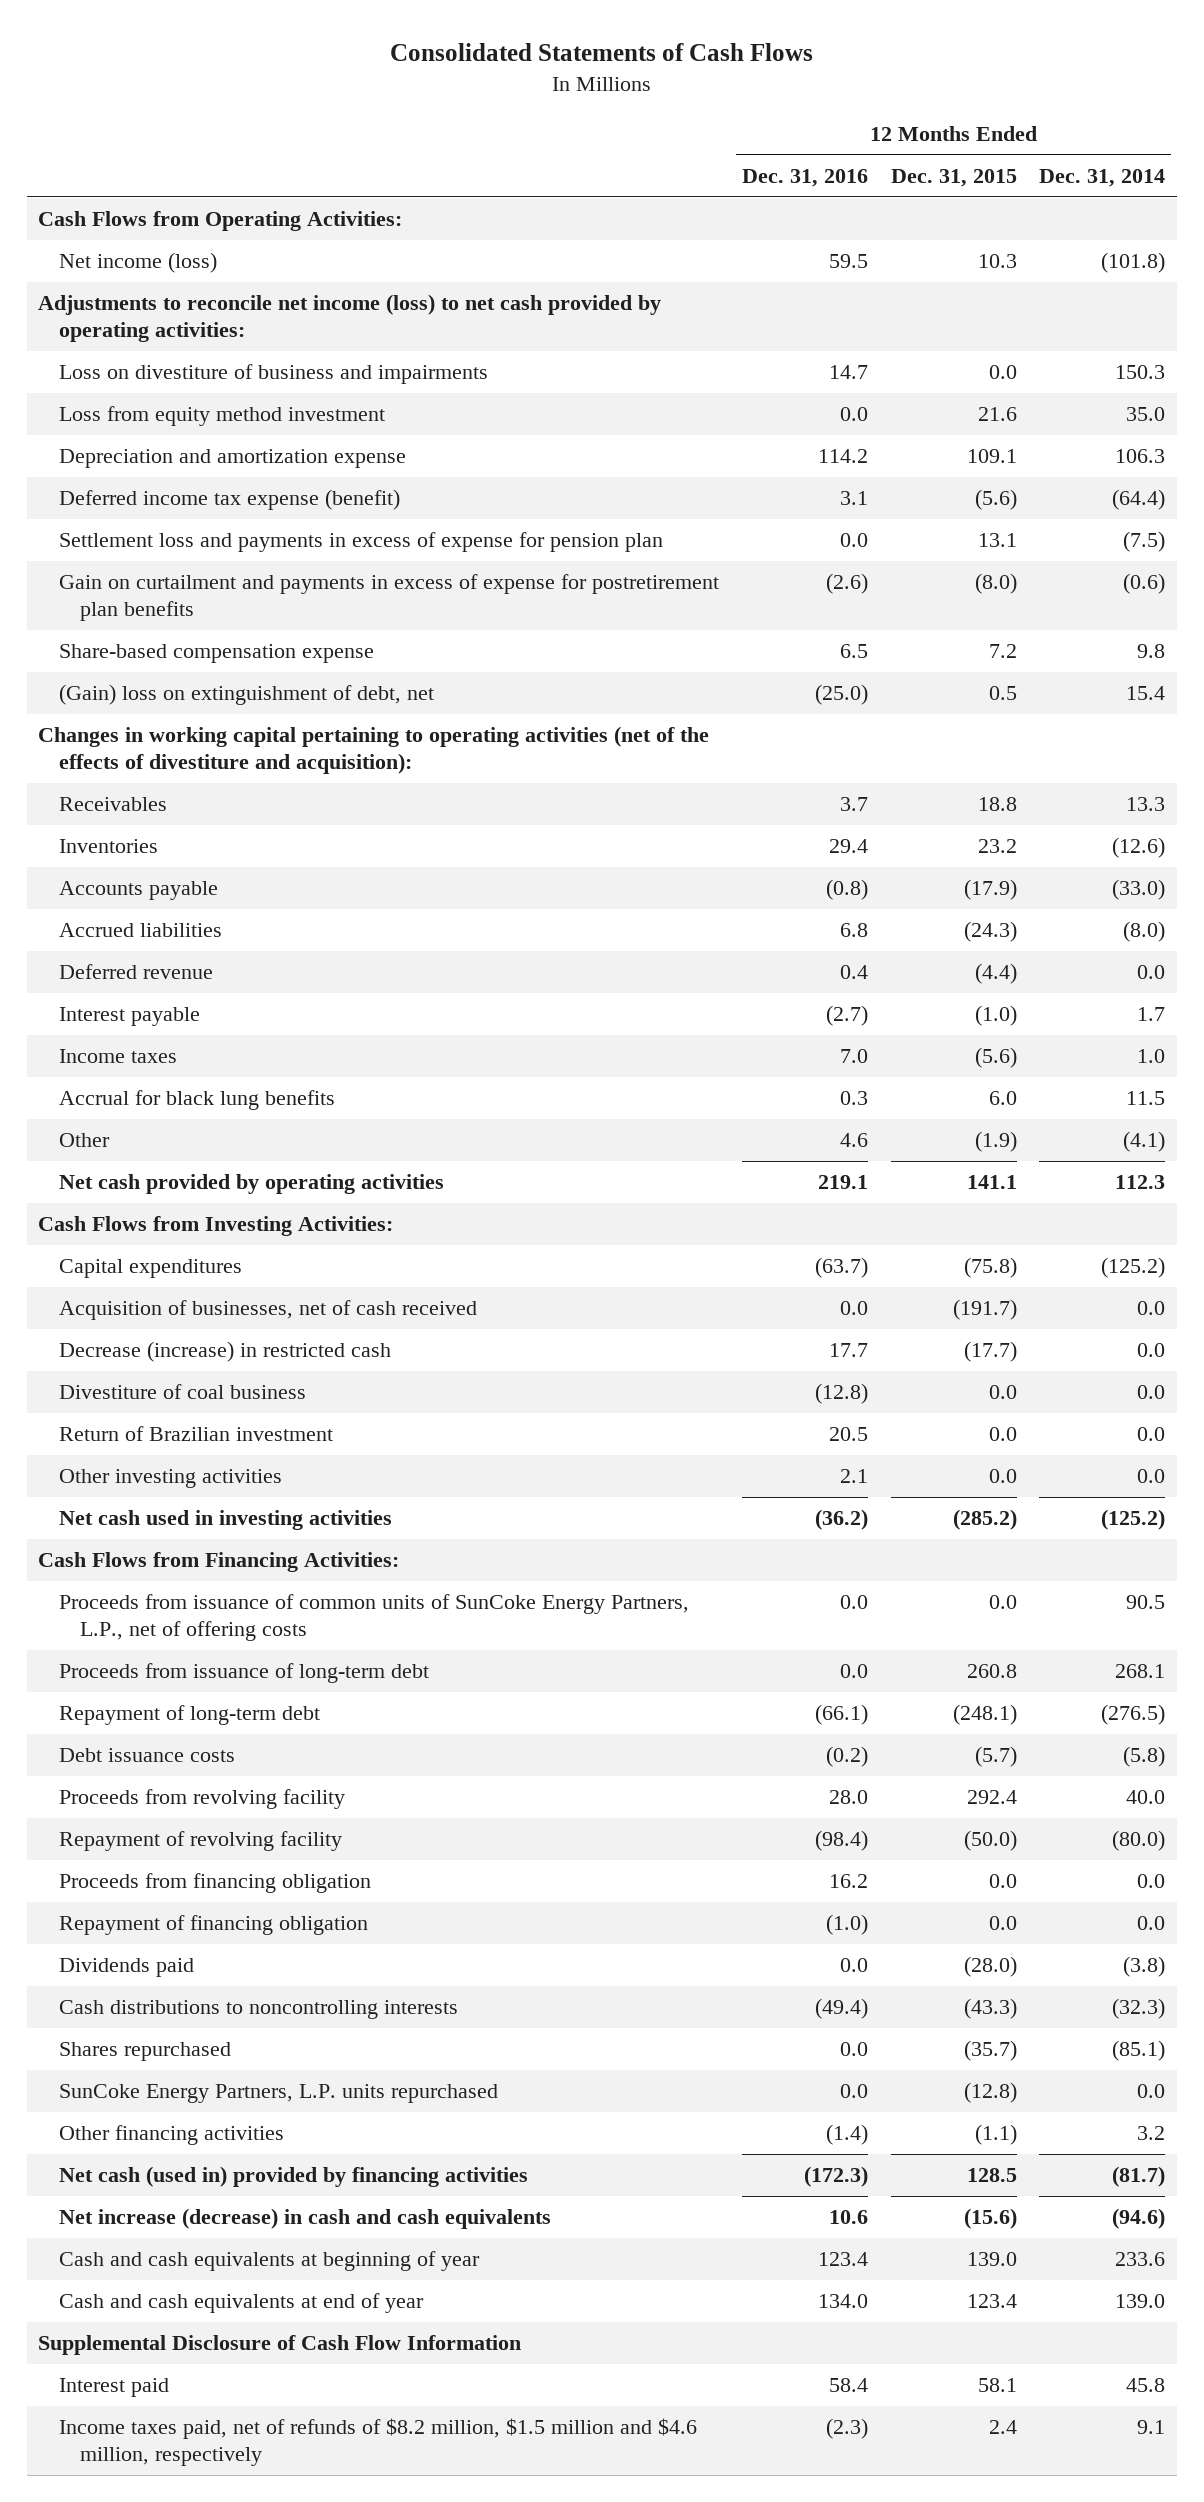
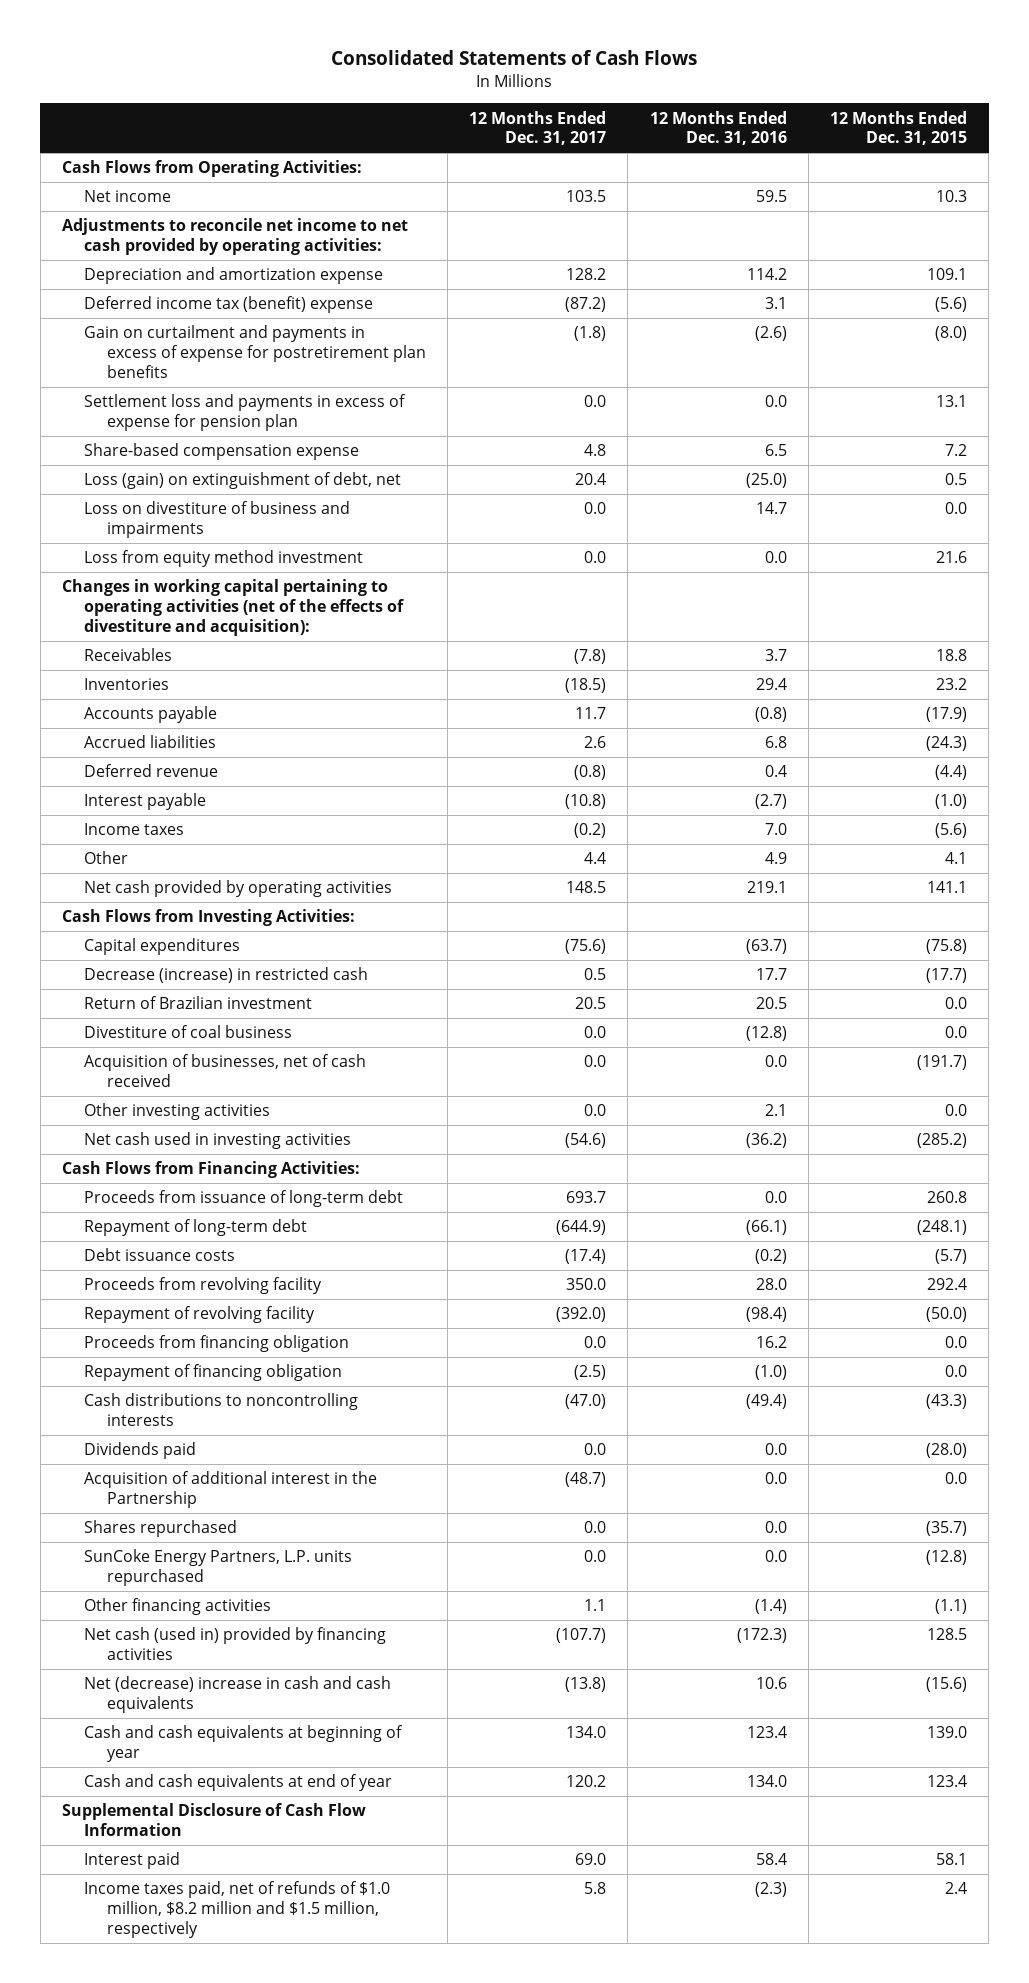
- | 12 Months Ended Dec. 31, 2016 | 12 Months Ended Dec. 31, 2015 | 12 Months Ended Dec. 31, 2014
+ | 12 Months Ended Dec. 31, 2017 | 12 Months Ended Dec. 31, 2016 | 12 Months Ended Dec. 31, 2015
- Net income (loss) | 59.5 | 10.3 | (101.8)
- Adjustments to reconcile net income (loss) to net cash provided by operating activities:
+ Net income | 103.5 | 59.5 | 10.3
+ Adjustments to reconcile net income to net cash provided by operating activities:
- Deferred income tax expense (benefit) | 3.1 | (5.6) | (64.4)
+ Deferred income tax (benefit) expense | (87.2) | 3.1 | (5.6)
moved down: Settlement loss and payments in excess of expense for pension plan | 0.0 | 0.0 | 13.1
- (Gain) loss on extinguishment of debt, net | (25.0) | 0.5 | 15.4
+ Loss (gain) on extinguishment of debt, net | 20.4 | (25.0) | 0.5
moved down: Loss on divestiture of business and impairments | 0.0 | 14.7 | 0.0
moved down: Loss from equity method investment | 0.0 | 0.0 | 21.6
- Accrual for black lung benefits | 0.3 | 6.0 | 11.5
- Other | 4.6 | (1.9) | (4.1)
+ Other | 4.4 | 4.9 | 4.1
moved down: Divestiture of coal business | 0.0 | (12.8) | 0.0
moved down: Acquisition of businesses, net of cash received | 0.0 | 0.0 | (191.7)
- Proceeds from issuance of common units of SunCoke Energy Partners, L.P., net of offering costs | 0.0 | 0.0 | 90.5
moved down: Dividends paid | 0.0 | 0.0 | (28.0)
+ Acquisition of additional interest in the Partnership | (48.7) | 0.0 | 0.0
- Net increase (decrease) in cash and cash equivalents | 10.6 | (15.6) | (94.6)
+ Net (decrease) increase in cash and cash equivalents | (13.8) | 10.6 | (15.6)
- Income taxes paid, net of refunds of $8.2 million, $1.5 million and $4.6 million, respectively | (2.3) | 2.4 | 9.1
+ Income taxes paid, net of refunds of $1.0 million, $8.2 million and $1.5 million, respectively | 5.8 | (2.3) | 2.4

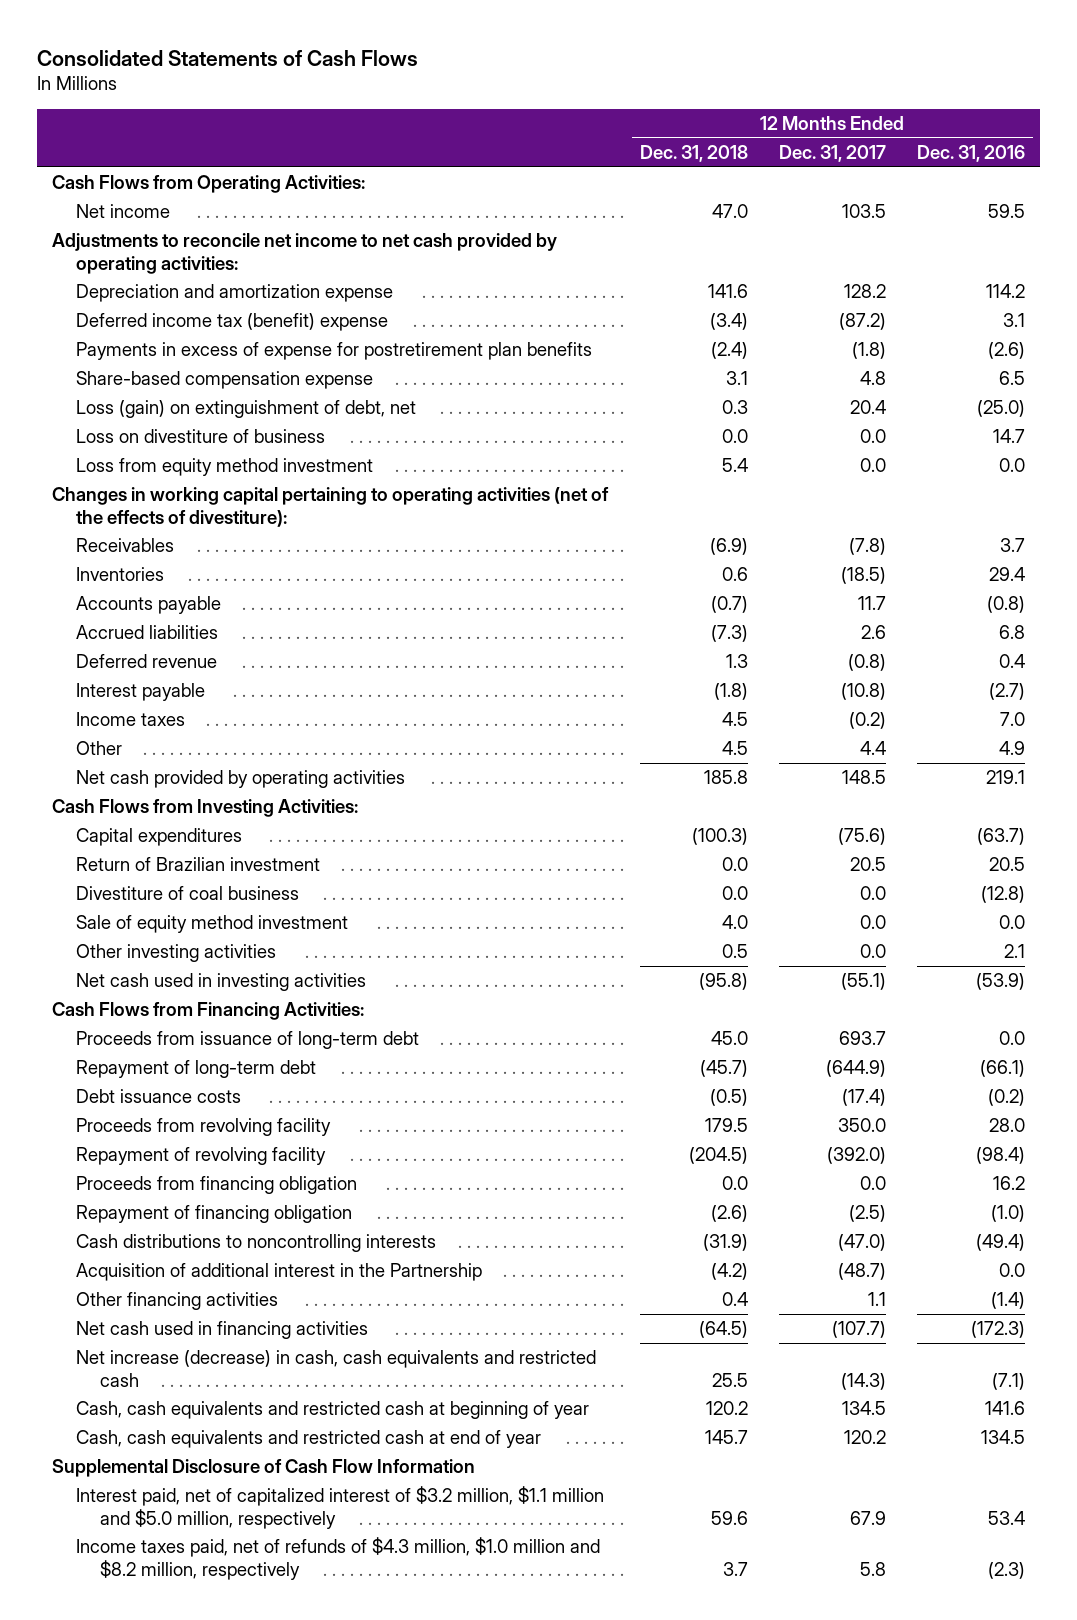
- | 12 Months Ended Dec. 31, 2017 | 12 Months Ended Dec. 31, 2016 | 12 Months Ended Dec. 31, 2015
+ | 12 Months Ended Dec. 31, 2018 | 12 Months Ended Dec. 31, 2017 | 12 Months Ended Dec. 31, 2016
- Gain on curtailment and payments in excess of expense for postretirement plan benefits | (1.8) | (2.6) | (8.0)
- Settlement loss and payments in excess of expense for pension plan | 0.0 | 0.0 | 13.1
+ Payments in excess of expense for postretirement plan benefits | (2.4) | (1.8) | (2.6)
- Loss on divestiture of business and impairments | 0.0 | 14.7 | 0.0
+ Loss on divestiture of business | 0.0 | 0.0 | 14.7
- Changes in working capital pertaining to operating activities (net of the effects of divestiture and acquisition):
+ Changes in working capital pertaining to operating activities (net of the effects of divestiture):
- Decrease (increase) in restricted cash | 0.5 | 17.7 | (17.7)
- Acquisition of businesses, net of cash received | 0.0 | 0.0 | (191.7)
+ Sale of equity method investment | 4.0 | 0.0 | 0.0
- Net cash used in investing activities | (54.6) | (36.2) | (285.2)
+ Net cash used in investing activities | (95.8) | (55.1) | (53.9)
- Dividends paid | 0.0 | 0.0 | (28.0)
- Shares repurchased | 0.0 | 0.0 | (35.7)
- SunCoke Energy Partners, L.P. units repurchased | 0.0 | 0.0 | (12.8)
- Net cash (used in) provided by financing activities | (107.7) | (172.3) | 128.5
- Net (decrease) increase in cash and cash equivalents | (13.8) | 10.6 | (15.6)
- Cash and cash equivalents at beginning of year | 134.0 | 123.4 | 139.0
- Cash and cash equivalents at end of year | 120.2 | 134.0 | 123.4
+ Net cash used in financing activities | (64.5) | (107.7) | (172.3)
+ Net increase (decrease) in cash, cash equivalents and restricted cash | 25.5 | (14.3) | (7.1)
+ Cash, cash equivalents and restricted cash at beginning of year | 120.2 | 134.5 | 141.6
+ Cash, cash equivalents and restricted cash at end of year | 145.7 | 120.2 | 134.5
- Interest paid | 69.0 | 58.4 | 58.1
- Income taxes paid, net of refunds of $1.0 million, $8.2 million and $1.5 million, respectively | 5.8 | (2.3) | 2.4
+ Interest paid, net of capitalized interest of $3.2 million, $1.1 million and $5.0 million, respectively | 59.6 | 67.9 | 53.4
+ Income taxes paid, net of refunds of $4.3 million, $1.0 million and $8.2 million, respectively | 3.7 | 5.8 | (2.3)

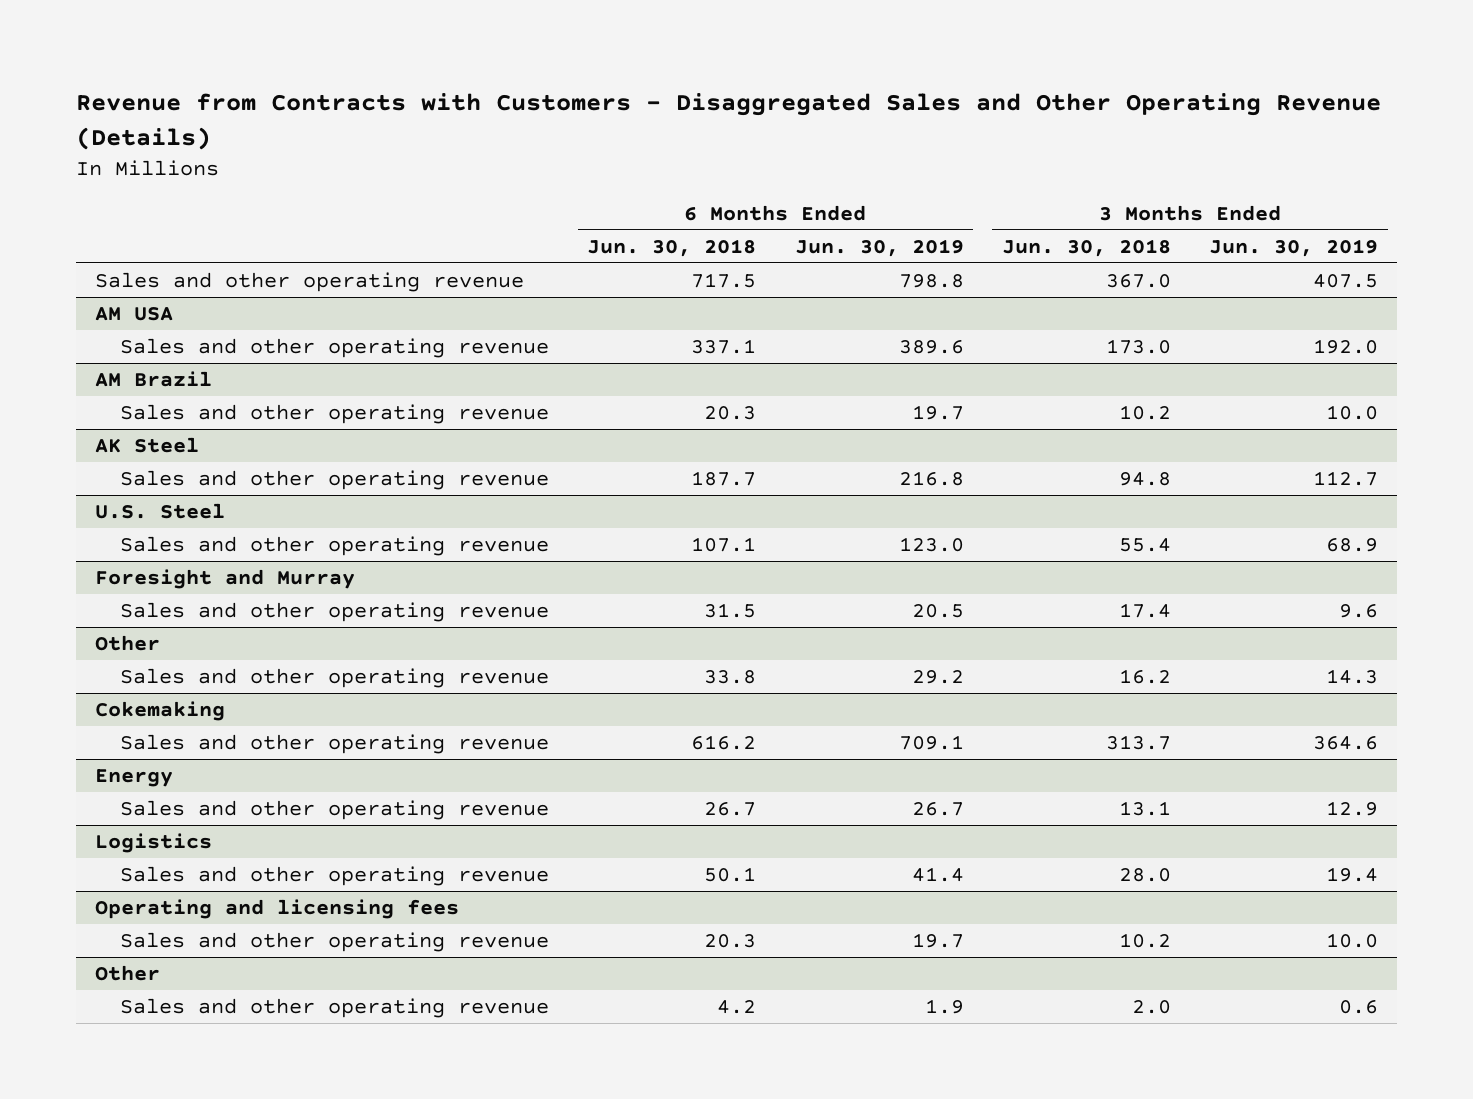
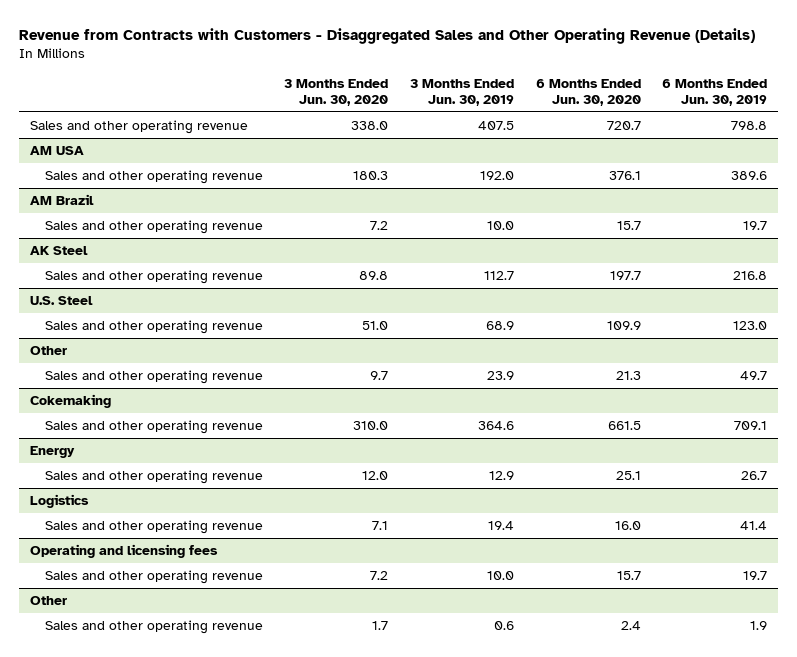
- | 6 Months Ended Jun. 30, 2018 | 6 Months Ended Jun. 30, 2019 | 3 Months Ended Jun. 30, 2018 | 3 Months Ended Jun. 30, 2019
+ | 3 Months Ended Jun. 30, 2020 | 3 Months Ended Jun. 30, 2019 | 6 Months Ended Jun. 30, 2020 | 6 Months Ended Jun. 30, 2019
- Foresight and Murray
- Sales and other operating revenue | 31.5 | 20.5 | 17.4 | 9.6
@ Other
- Sales and other operating revenue | 33.8 | 29.2 | 16.2 | 14.3
+ Sales and other operating revenue | 9.7 | 23.9 | 21.3 | 49.7

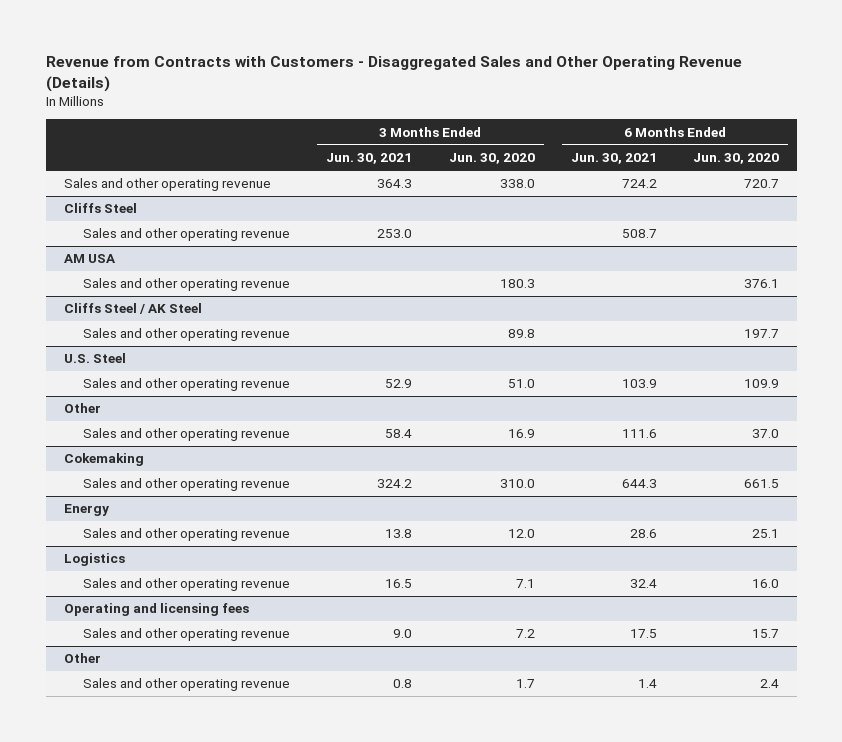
- | 3 Months Ended Jun. 30, 2020 | 3 Months Ended Jun. 30, 2019 | 6 Months Ended Jun. 30, 2020 | 6 Months Ended Jun. 30, 2019
+ | 3 Months Ended Jun. 30, 2021 | 3 Months Ended Jun. 30, 2020 | 6 Months Ended Jun. 30, 2021 | 6 Months Ended Jun. 30, 2020
+ Cliffs Steel
+ Sales and other operating revenue | 253.0 | | 508.7 |
- AM Brazil
- Sales and other operating revenue | 7.2 | 10.0 | 15.7 | 19.7
- AK Steel
+ Cliffs Steel / AK Steel
@ Other
- Sales and other operating revenue | 9.7 | 23.9 | 21.3 | 49.7
+ Sales and other operating revenue | 58.4 | 16.9 | 111.6 | 37.0

